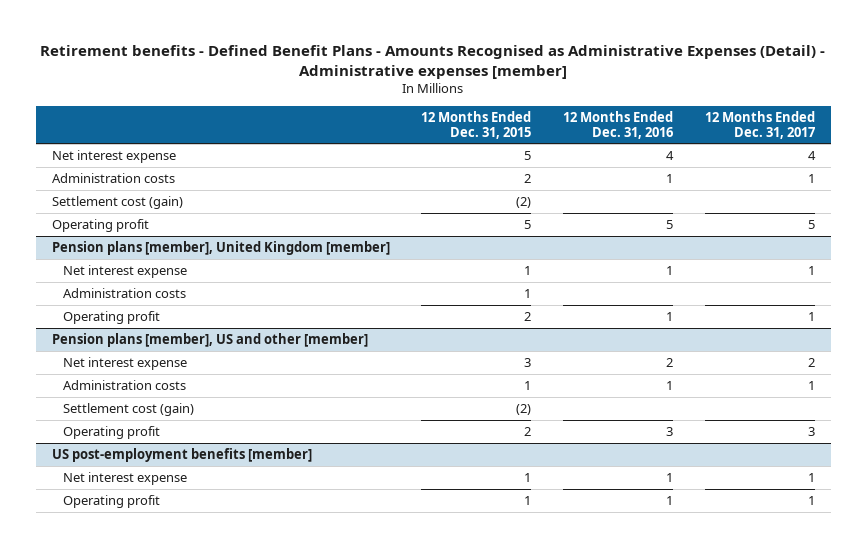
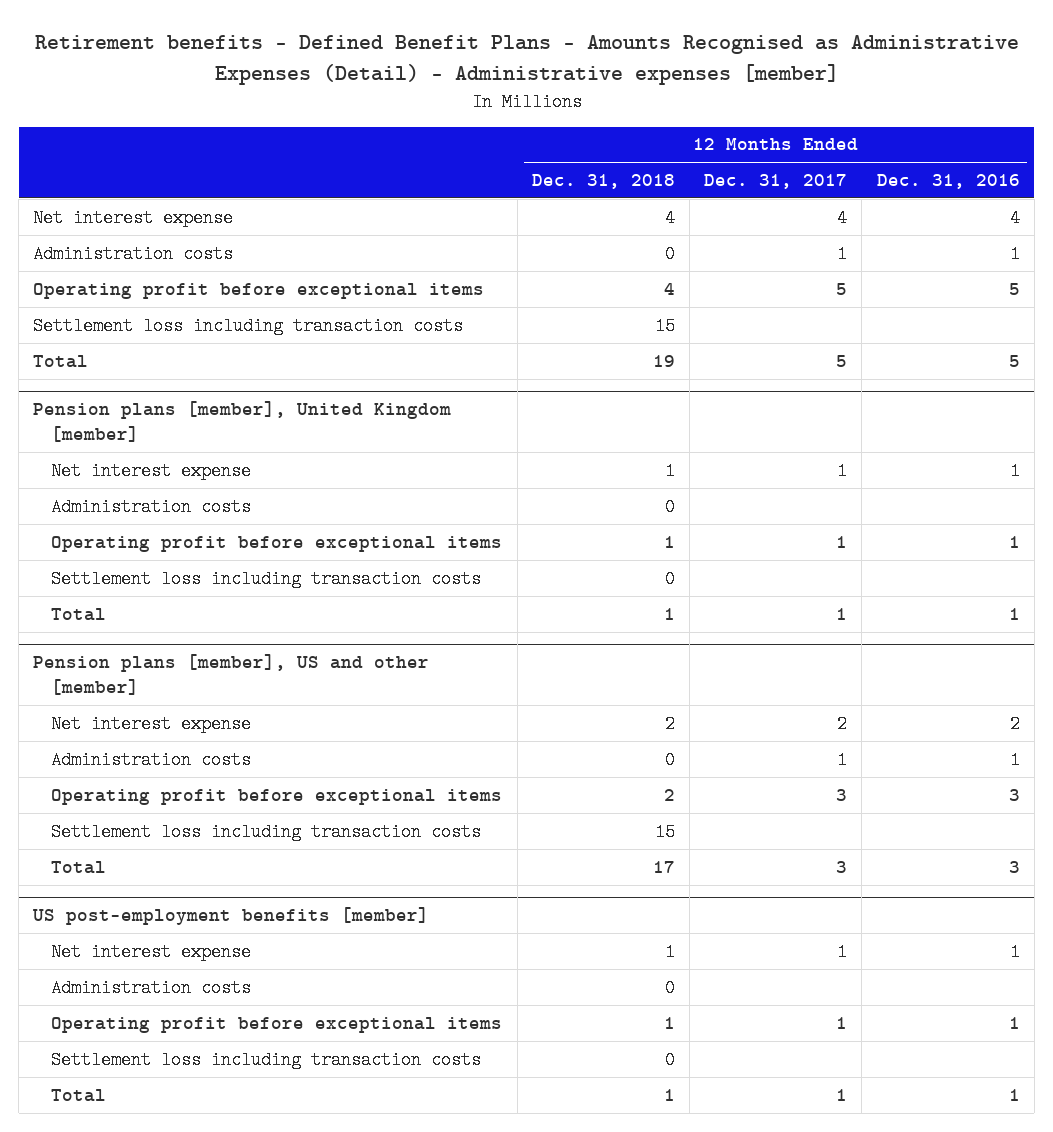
- | 12 Months Ended Dec. 31, 2015 | 12 Months Ended Dec. 31, 2016 | 12 Months Ended Dec. 31, 2017
+ | 12 Months Ended Dec. 31, 2018 | 12 Months Ended Dec. 31, 2017 | 12 Months Ended Dec. 31, 2016
- Settlement cost (gain) | (2) | |
- Operating profit | 5 | 5 | 5
+ Operating profit before exceptional items | 4 | 5 | 5
+ Settlement loss including transaction costs | 15 | |
+ Total | 19 | 5 | 5
@ Pension plans [member], United Kingdom [member]
- Operating profit | 2 | 1 | 1
+ Operating profit before exceptional items | 1 | 1 | 1
+ Settlement loss including transaction costs | 0 | |
+ Total | 1 | 1 | 1
@ Pension plans [member], US and other [member]
- Settlement cost (gain) | (2) | |
- Operating profit | 2 | 3 | 3
+ Operating profit before exceptional items | 2 | 3 | 3
+ Settlement loss including transaction costs | 15 | |
+ Total | 17 | 3 | 3
@ US post-employment benefits [member]
- Operating profit | 1 | 1 | 1
+ Administration costs | 0 | |
+ Operating profit before exceptional items | 1 | 1 | 1
+ Settlement loss including transaction costs | 0 | |
+ Total | 1 | 1 | 1

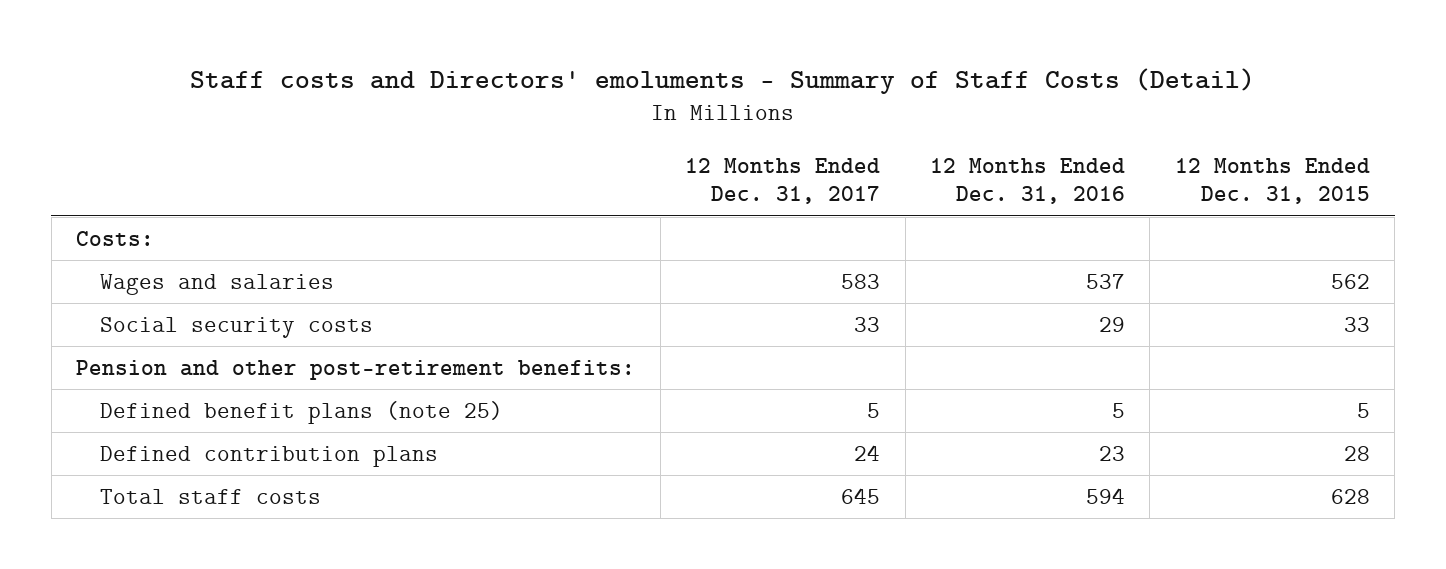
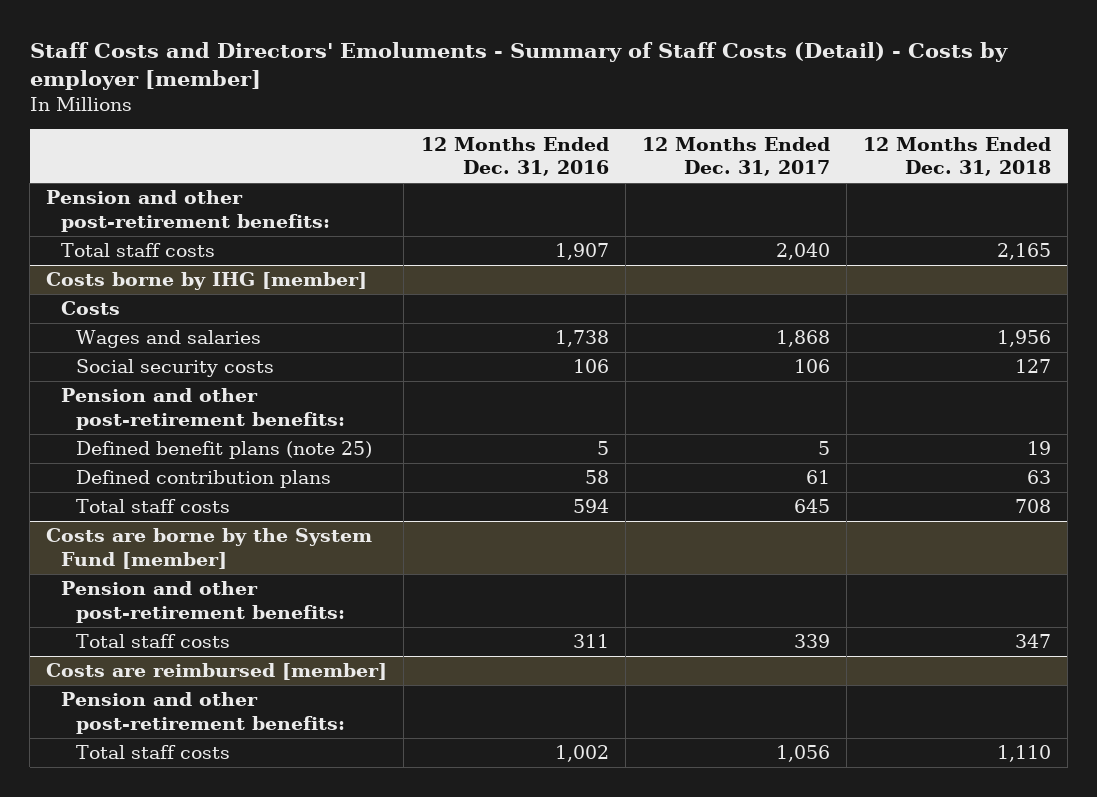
- Staff costs and Directors' emoluments - Summary of Staff Costs (Detail)
+ Staff Costs and Directors' Emoluments - Summary of Staff Costs (Detail) - Costs by employer [member]
- | 12 Months Ended Dec. 31, 2017 | 12 Months Ended Dec. 31, 2016 | 12 Months Ended Dec. 31, 2015
+ | 12 Months Ended Dec. 31, 2016 | 12 Months Ended Dec. 31, 2017 | 12 Months Ended Dec. 31, 2018
- Costs:
- Wages and salaries | 583 | 537 | 562
- Social security costs | 33 | 29 | 33
+ Total staff costs | 1,907 | 2,040 | 2,165
+ Costs borne by IHG [member]
+ Costs
+ Wages and salaries | 1,738 | 1,868 | 1,956
+ Social security costs | 106 | 106 | 127
+ Pension and other post-retirement benefits:
- Defined contribution plans | 24 | 23 | 28
+ Defined contribution plans | 58 | 61 | 63
+ Costs are borne by the System Fund [member]
+ Pension and other post-retirement benefits:
+ Total staff costs | 311 | 339 | 347
+ Costs are reimbursed [member]
+ Pension and other post-retirement benefits:
+ Total staff costs | 1,002 | 1,056 | 1,110

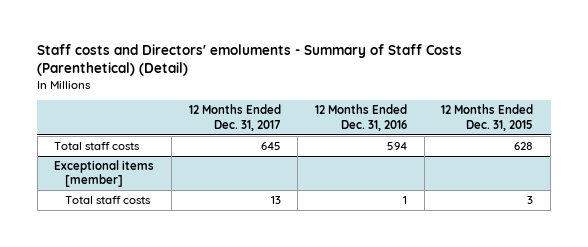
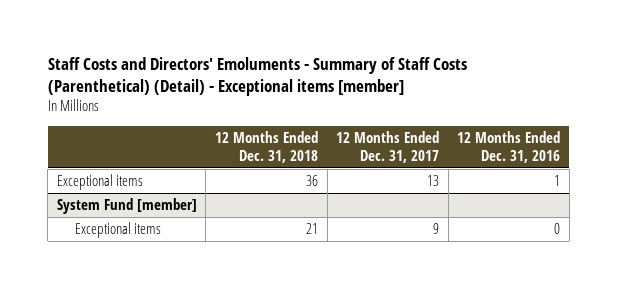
- Staff costs and Directors' emoluments - Summary of Staff Costs (Parenthetical) (Detail)
+ Staff Costs and Directors' Emoluments - Summary of Staff Costs (Parenthetical) (Detail) - Exceptional items [member]
- | 12 Months Ended Dec. 31, 2017 | 12 Months Ended Dec. 31, 2016 | 12 Months Ended Dec. 31, 2015
+ | 12 Months Ended Dec. 31, 2018 | 12 Months Ended Dec. 31, 2017 | 12 Months Ended Dec. 31, 2016
- Total staff costs | 645 | 594 | 628
- Exceptional items [member]
- Total staff costs | 13 | 1 | 3
+ Exceptional items | 36 | 13 | 1
+ System Fund [member]
+ Exceptional items | 21 | 9 | 0

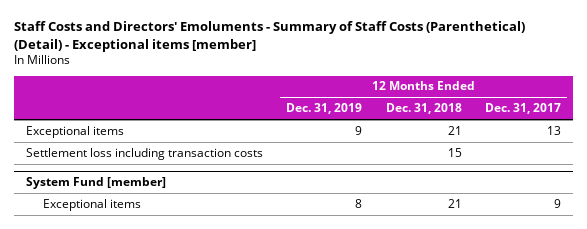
- | 12 Months Ended Dec. 31, 2018 | 12 Months Ended Dec. 31, 2017 | 12 Months Ended Dec. 31, 2016
+ | 12 Months Ended Dec. 31, 2019 | 12 Months Ended Dec. 31, 2018 | 12 Months Ended Dec. 31, 2017
- Exceptional items | 36 | 13 | 1
+ Exceptional items | 9 | 21 | 13
+ Settlement loss including transaction costs | | 15 |

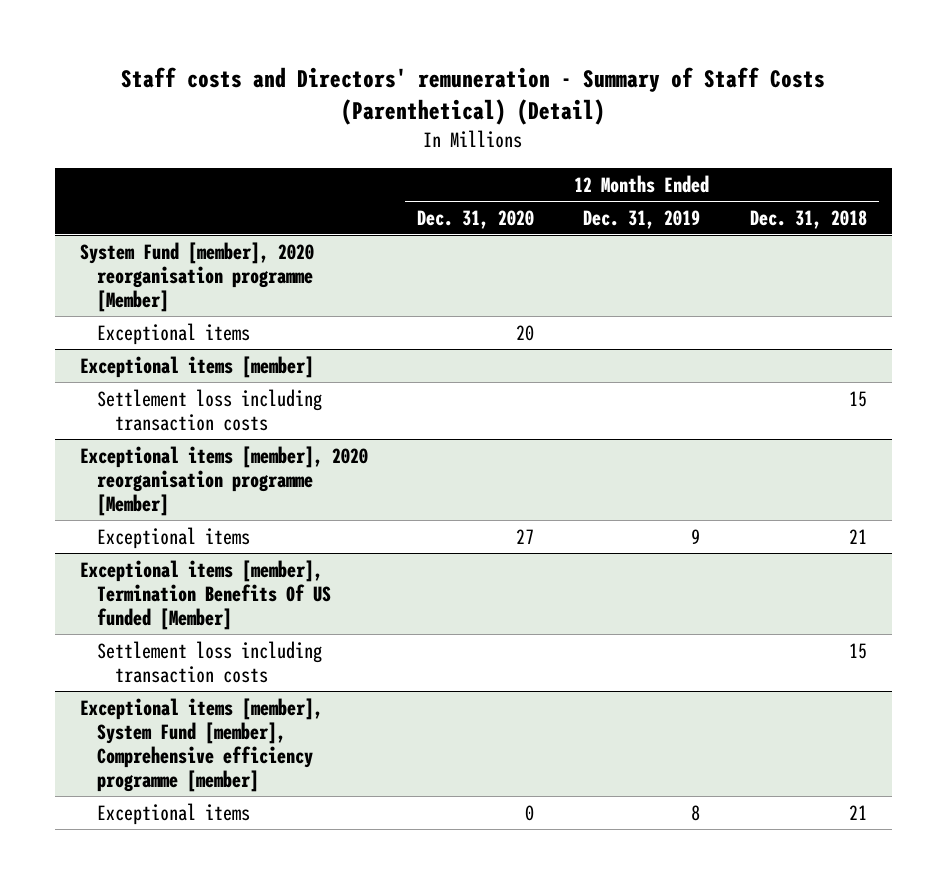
- Staff Costs and Directors' Emoluments - Summary of Staff Costs (Parenthetical) (Detail) - Exceptional items [member]
+ Staff costs and Directors' remuneration - Summary of Staff Costs (Parenthetical) (Detail)
- | 12 Months Ended Dec. 31, 2019 | 12 Months Ended Dec. 31, 2018 | 12 Months Ended Dec. 31, 2017
+ | 12 Months Ended Dec. 31, 2020 | 12 Months Ended Dec. 31, 2019 | 12 Months Ended Dec. 31, 2018
+ System Fund [member], 2020 reorganisation programme [Member]
+ Exceptional items | 20 | |
+ Exceptional items [member]
+ Settlement loss including transaction costs | | | 15
+ Exceptional items [member], 2020 reorganisation programme [Member]
+ Exceptional items [member], Termination Benefits Of US funded [Member]
- System Fund [member]
+ Exceptional items [member], System Fund [member], Comprehensive efficiency programme [member]

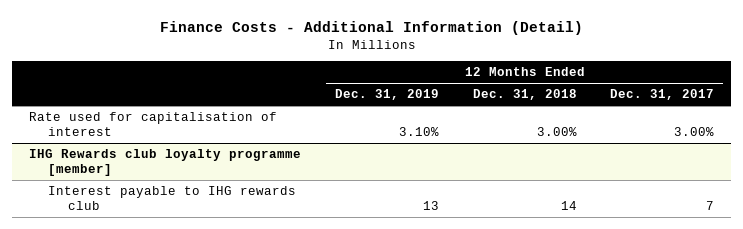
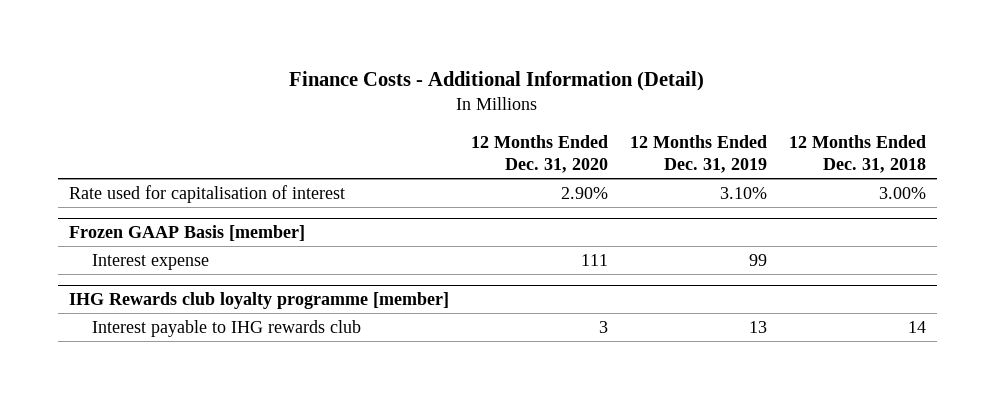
- | 12 Months Ended Dec. 31, 2019 | 12 Months Ended Dec. 31, 2018 | 12 Months Ended Dec. 31, 2017
+ | 12 Months Ended Dec. 31, 2020 | 12 Months Ended Dec. 31, 2019 | 12 Months Ended Dec. 31, 2018
+ Frozen GAAP Basis [member]
+ Interest expense | 111 | 99 |

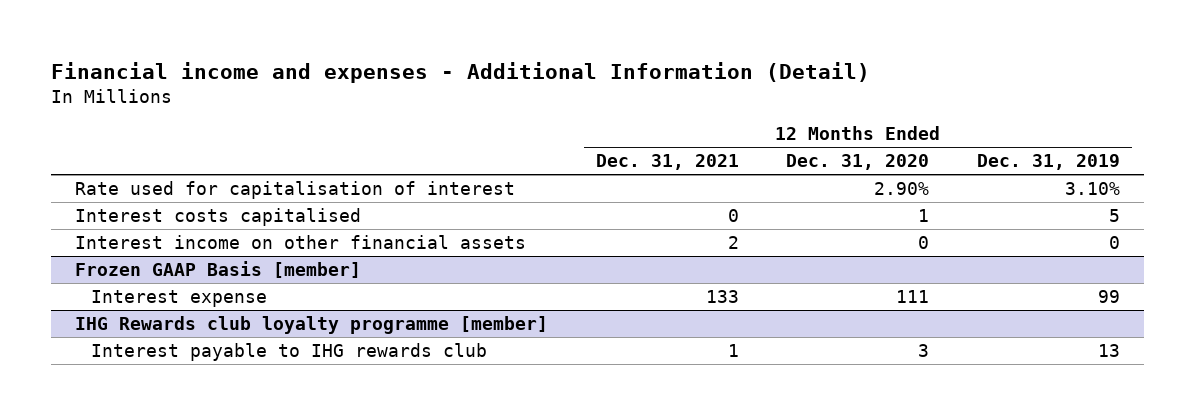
- Finance Costs - Additional Information (Detail)
+ Financial income and expenses - Additional Information (Detail)
- | 12 Months Ended Dec. 31, 2020 | 12 Months Ended Dec. 31, 2019 | 12 Months Ended Dec. 31, 2018
+ | 12 Months Ended Dec. 31, 2021 | 12 Months Ended Dec. 31, 2020 | 12 Months Ended Dec. 31, 2019
+ Interest costs capitalised | 0 | 1 | 5
+ Interest income on other financial assets | 2 | 0 | 0

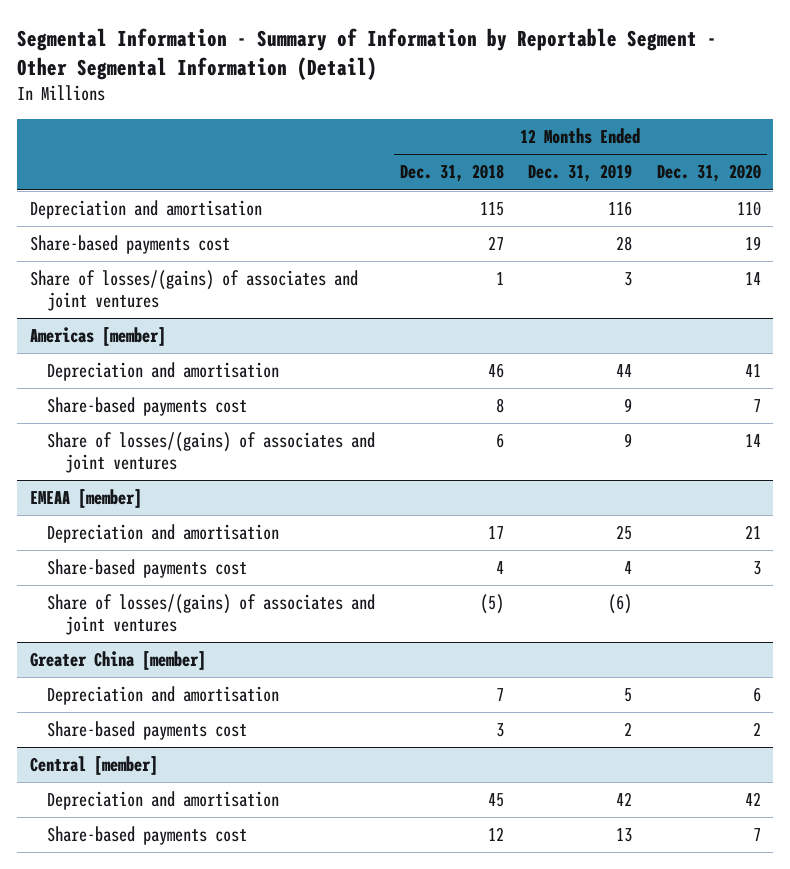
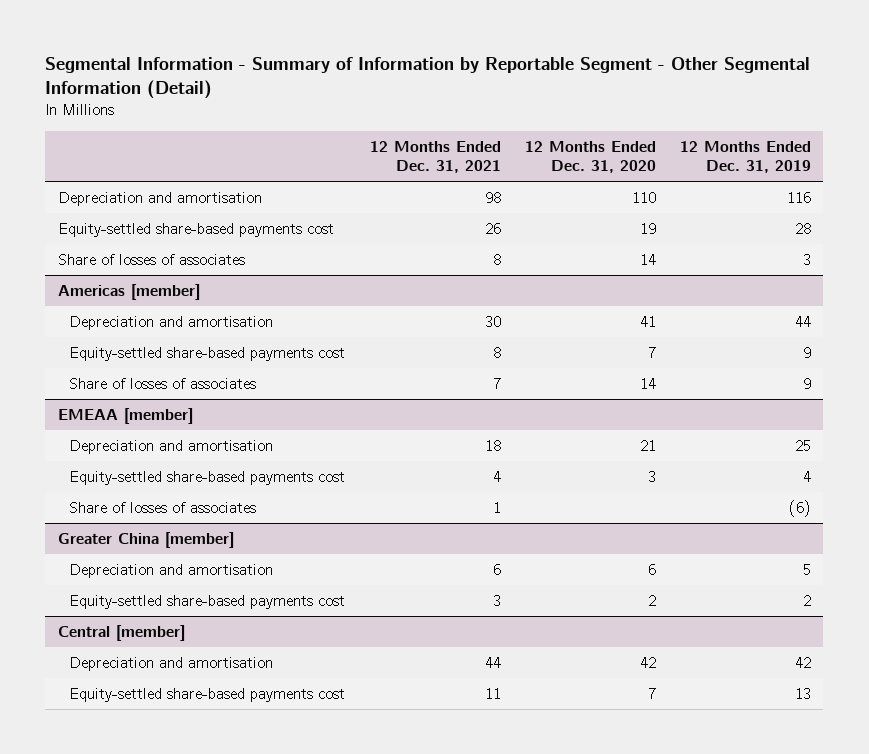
- | 12 Months Ended Dec. 31, 2018 | 12 Months Ended Dec. 31, 2019 | 12 Months Ended Dec. 31, 2020
+ | 12 Months Ended Dec. 31, 2021 | 12 Months Ended Dec. 31, 2020 | 12 Months Ended Dec. 31, 2019
- Share-based payments cost | 27 | 28 | 19
- Share of losses/(gains) of associates and joint ventures | 1 | 3 | 14
+ Equity-settled share-based payments cost | 26 | 19 | 28
+ Share of losses of associates | 8 | 14 | 3
@ Americas [member]
- Share-based payments cost | 8 | 9 | 7
- Share of losses/(gains) of associates and joint ventures | 6 | 9 | 14
+ Equity-settled share-based payments cost | 8 | 7 | 9
+ Share of losses of associates | 7 | 14 | 9
@ EMEAA [member]
- Share-based payments cost | 4 | 4 | 3
- Share of losses/(gains) of associates and joint ventures | (5) | (6) |
+ Equity-settled share-based payments cost | 4 | 3 | 4
+ Share of losses of associates | 1 | | (6)
@ Greater China [member]
- Share-based payments cost | 3 | 2 | 2
+ Equity-settled share-based payments cost | 3 | 2 | 2
@ Central [member]
- Share-based payments cost | 12 | 13 | 7
+ Equity-settled share-based payments cost | 11 | 7 | 13

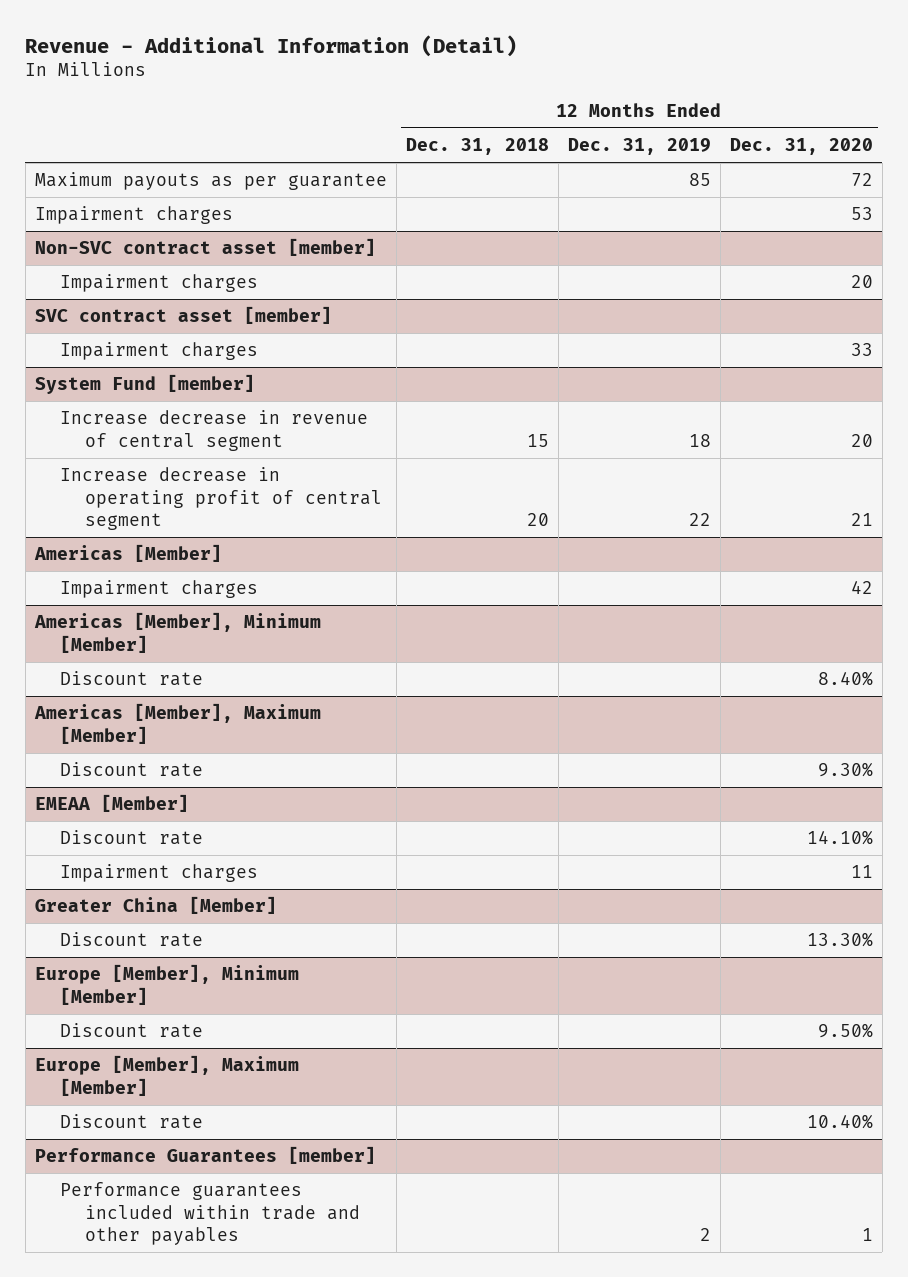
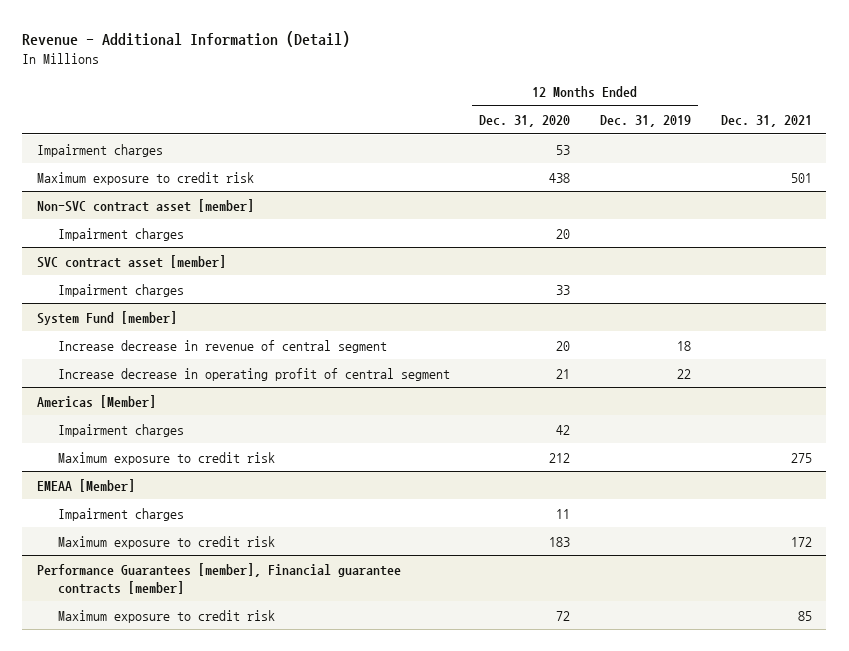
- | 12 Months Ended Dec. 31, 2018 | 12 Months Ended Dec. 31, 2019 | 12 Months Ended Dec. 31, 2020
+ | 12 Months Ended Dec. 31, 2020 | 12 Months Ended Dec. 31, 2019 | Dec. 31, 2021
- Maximum payouts as per guarantee | | 85 | 72
+ Maximum exposure to credit risk | 438 | | 501
- Americas [Member], Minimum [Member]
- Discount rate | | | 8.40%
- Americas [Member], Maximum [Member]
- Discount rate | | | 9.30%
@ Americas [Member]
+ Maximum exposure to credit risk | 212 | | 275
@ EMEAA [Member]
- Discount rate | | | 14.10%
- Greater China [Member]
- Discount rate | | | 13.30%
- Europe [Member], Minimum [Member]
- Discount rate | | | 9.50%
- Europe [Member], Maximum [Member]
- Discount rate | | | 10.40%
- Performance Guarantees [member]
- Performance guarantees included within trade and other payables | | 2 | 1
@ EMEAA [Member]
+ Maximum exposure to credit risk | 183 | | 172
+ Performance Guarantees [member], Financial guarantee contracts [member]
+ Maximum exposure to credit risk | 72 | | 85

